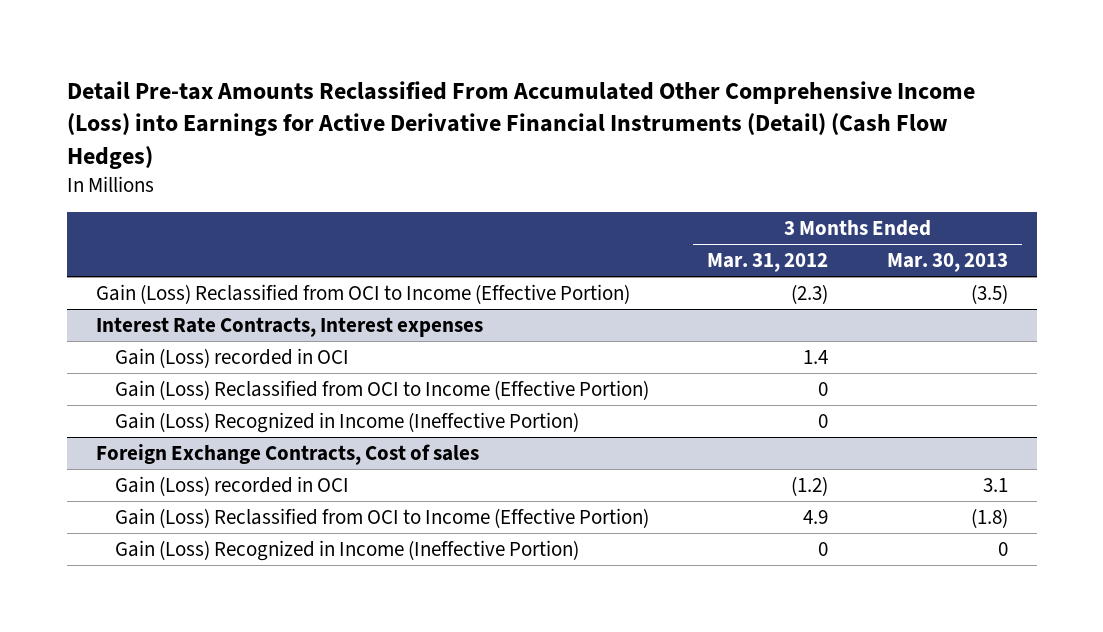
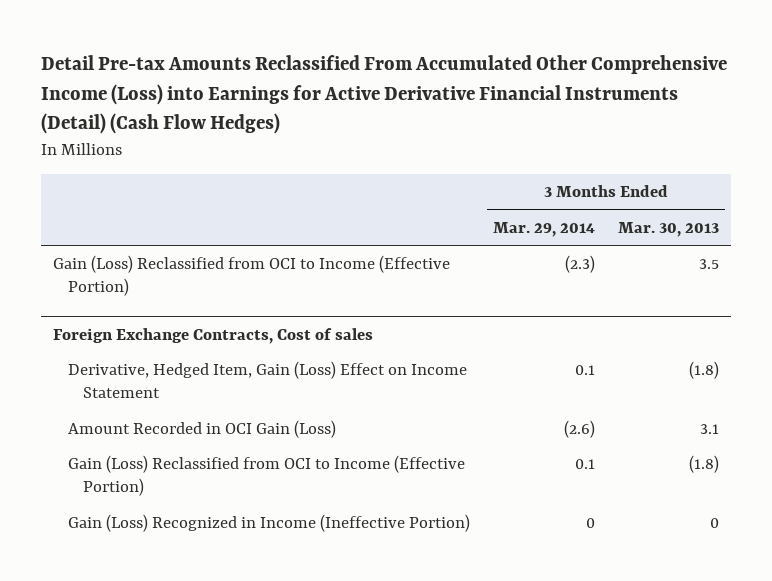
- | 3 Months Ended Mar. 31, 2012 | 3 Months Ended Mar. 30, 2013
+ | 3 Months Ended Mar. 29, 2014 | 3 Months Ended Mar. 30, 2013
- Gain (Loss) Reclassified from OCI to Income (Effective Portion) | (2.3) | (3.5)
- Interest Rate Contracts, Interest expenses
- Gain (Loss) recorded in OCI | 1.4 |
- Gain (Loss) Reclassified from OCI to Income (Effective Portion) | 0 |
- Gain (Loss) Recognized in Income (Ineffective Portion) | 0 |
+ Gain (Loss) Reclassified from OCI to Income (Effective Portion) | (2.3) | 3.5
@ Foreign Exchange Contracts, Cost of sales
- Gain (Loss) recorded in OCI | (1.2) | 3.1
+ Derivative, Hedged Item, Gain (Loss) Effect on Income Statement | 0.1 | (1.8)
+ Amount Recorded in OCI Gain (Loss) | (2.6) | 3.1

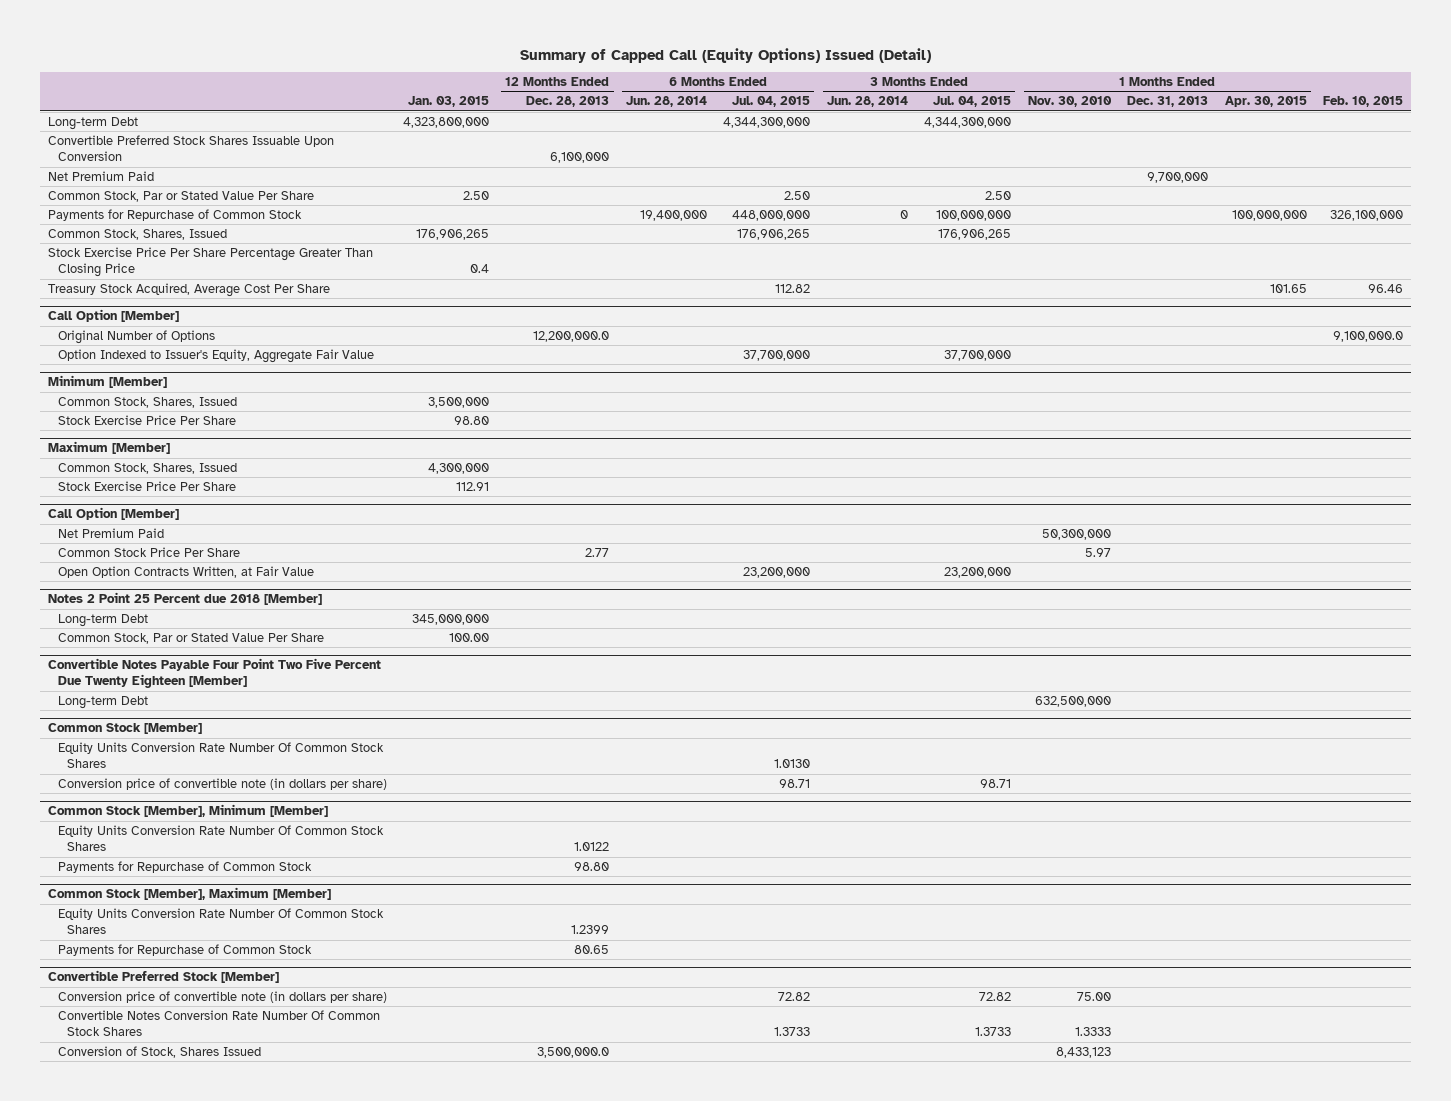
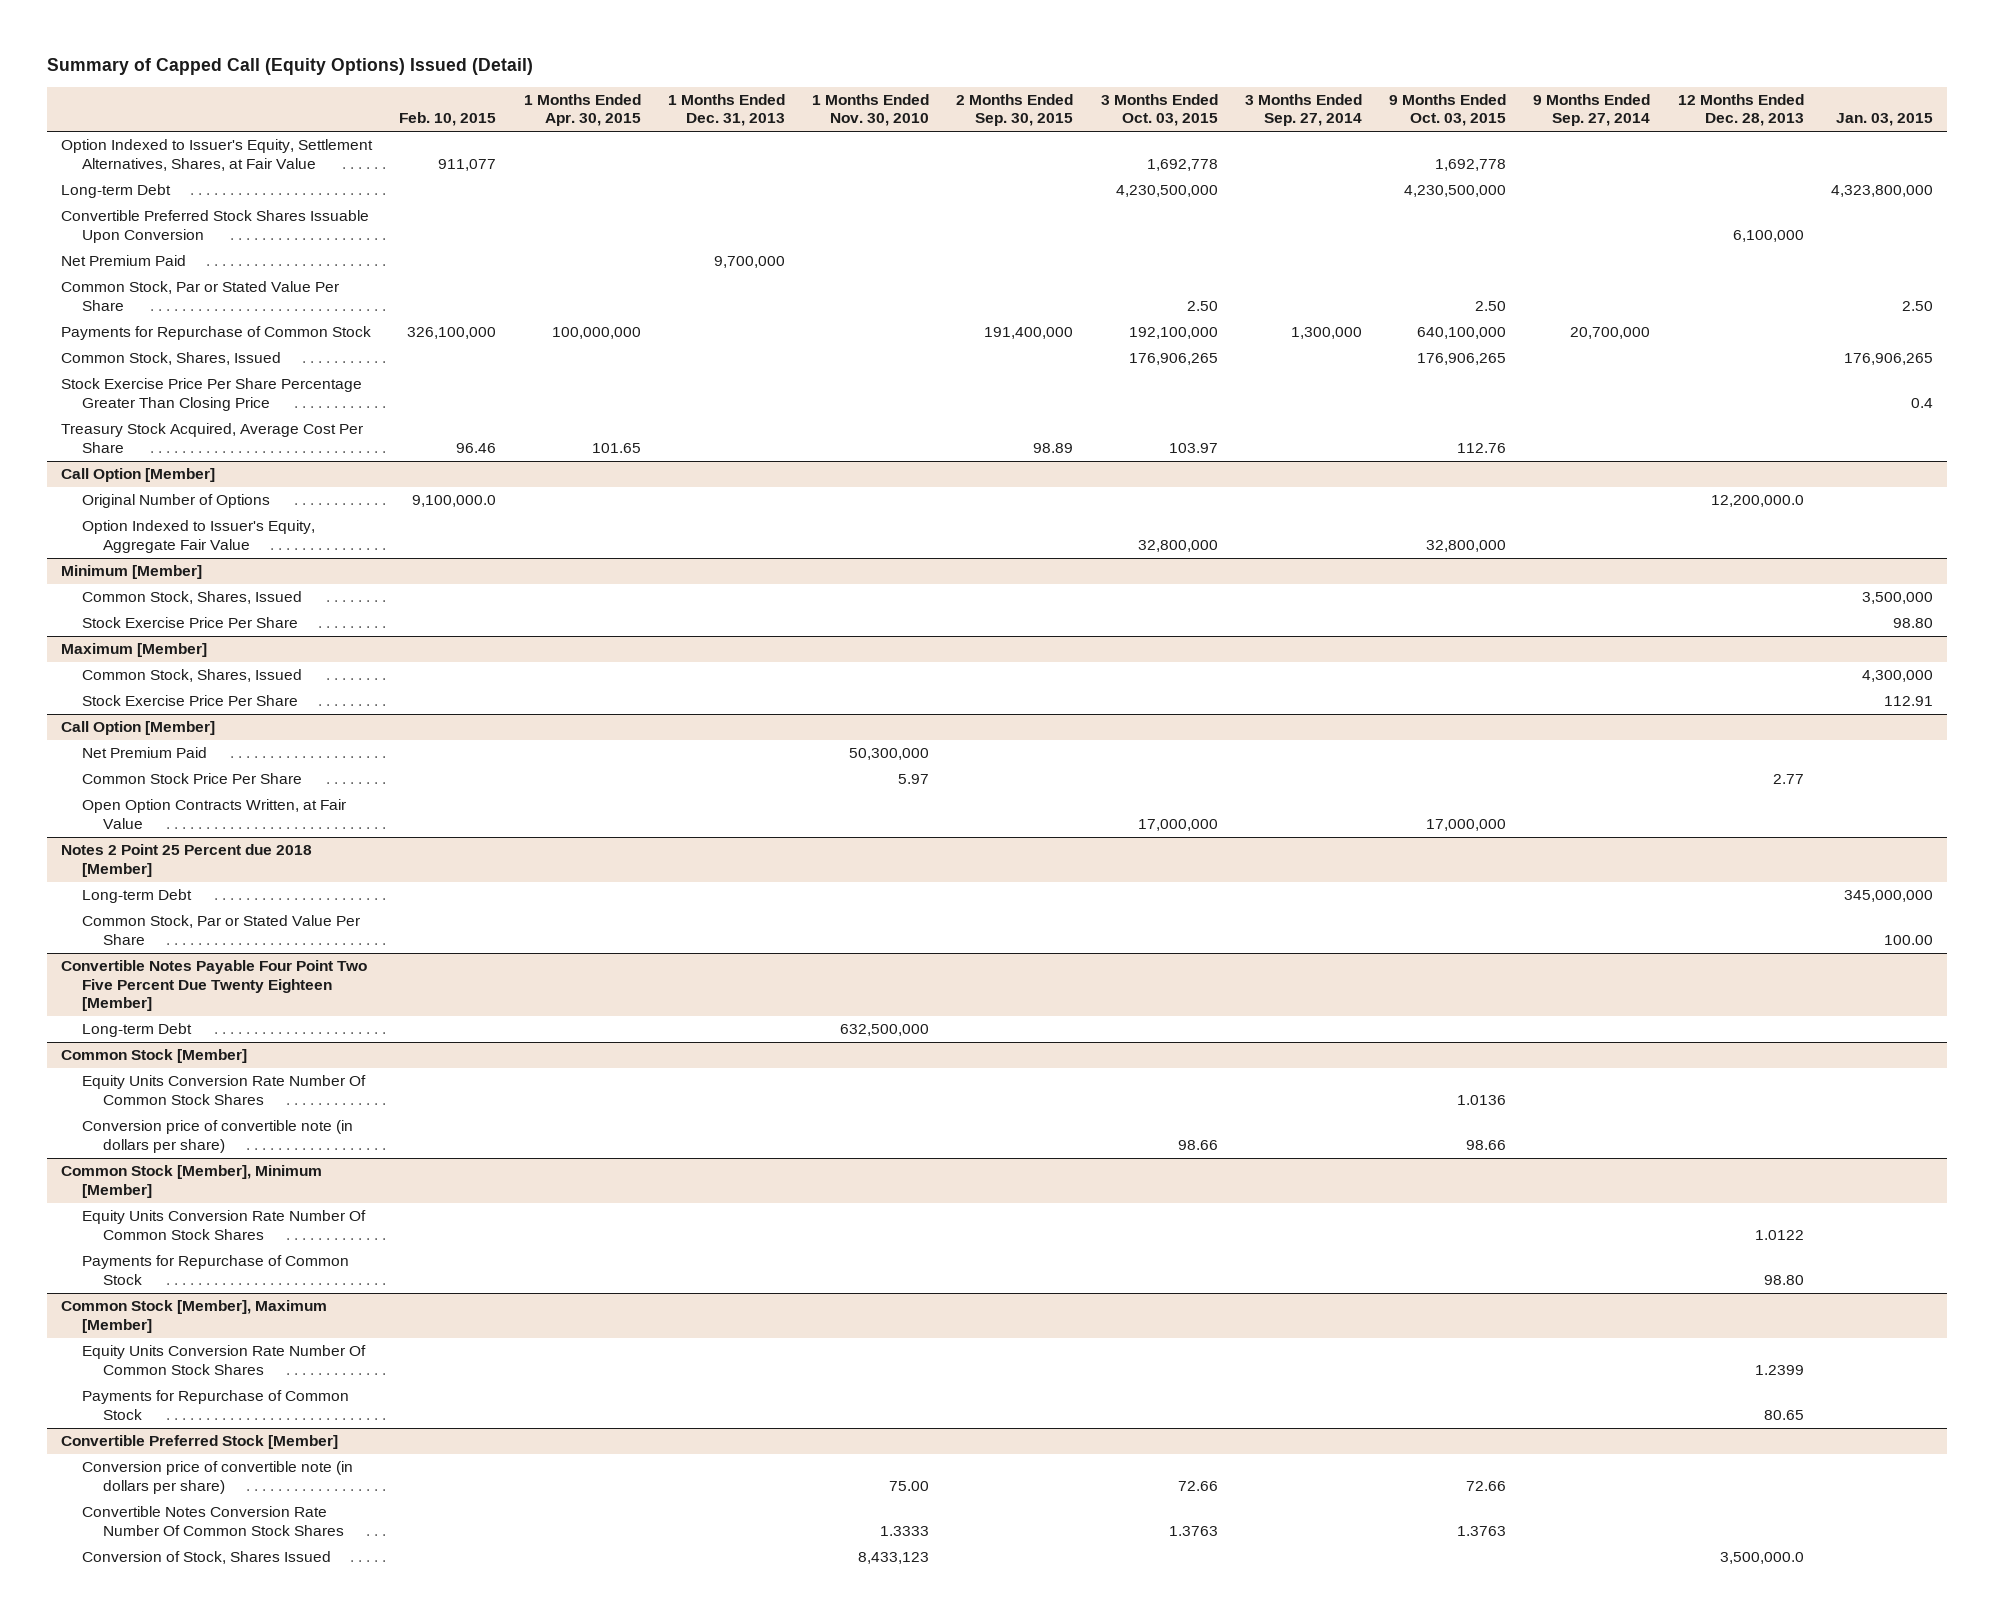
- | Jan. 03, 2015 | 12 Months Ended Dec. 28, 2013 | 6 Months Ended Jun. 28, 2014 | 6 Months Ended Jul. 04, 2015 | 3 Months Ended Jun. 28, 2014 | 3 Months Ended Jul. 04, 2015 | 1 Months Ended Nov. 30, 2010 | 1 Months Ended Dec. 31, 2013 | 1 Months Ended Apr. 30, 2015 | Feb. 10, 2015
+ | Feb. 10, 2015 | 1 Months Ended Apr. 30, 2015 | 1 Months Ended Dec. 31, 2013 | 1 Months Ended Nov. 30, 2010 | 2 Months Ended Sep. 30, 2015 | 3 Months Ended Oct. 03, 2015 | 3 Months Ended Sep. 27, 2014 | 9 Months Ended Oct. 03, 2015 | 9 Months Ended Sep. 27, 2014 | 12 Months Ended Dec. 28, 2013 | Jan. 03, 2015
+ Option Indexed to Issuer's Equity, Settlement Alternatives, Shares, at Fair Value | 911,077 | | | | | 1,692,778 | | 1,692,778 | | |

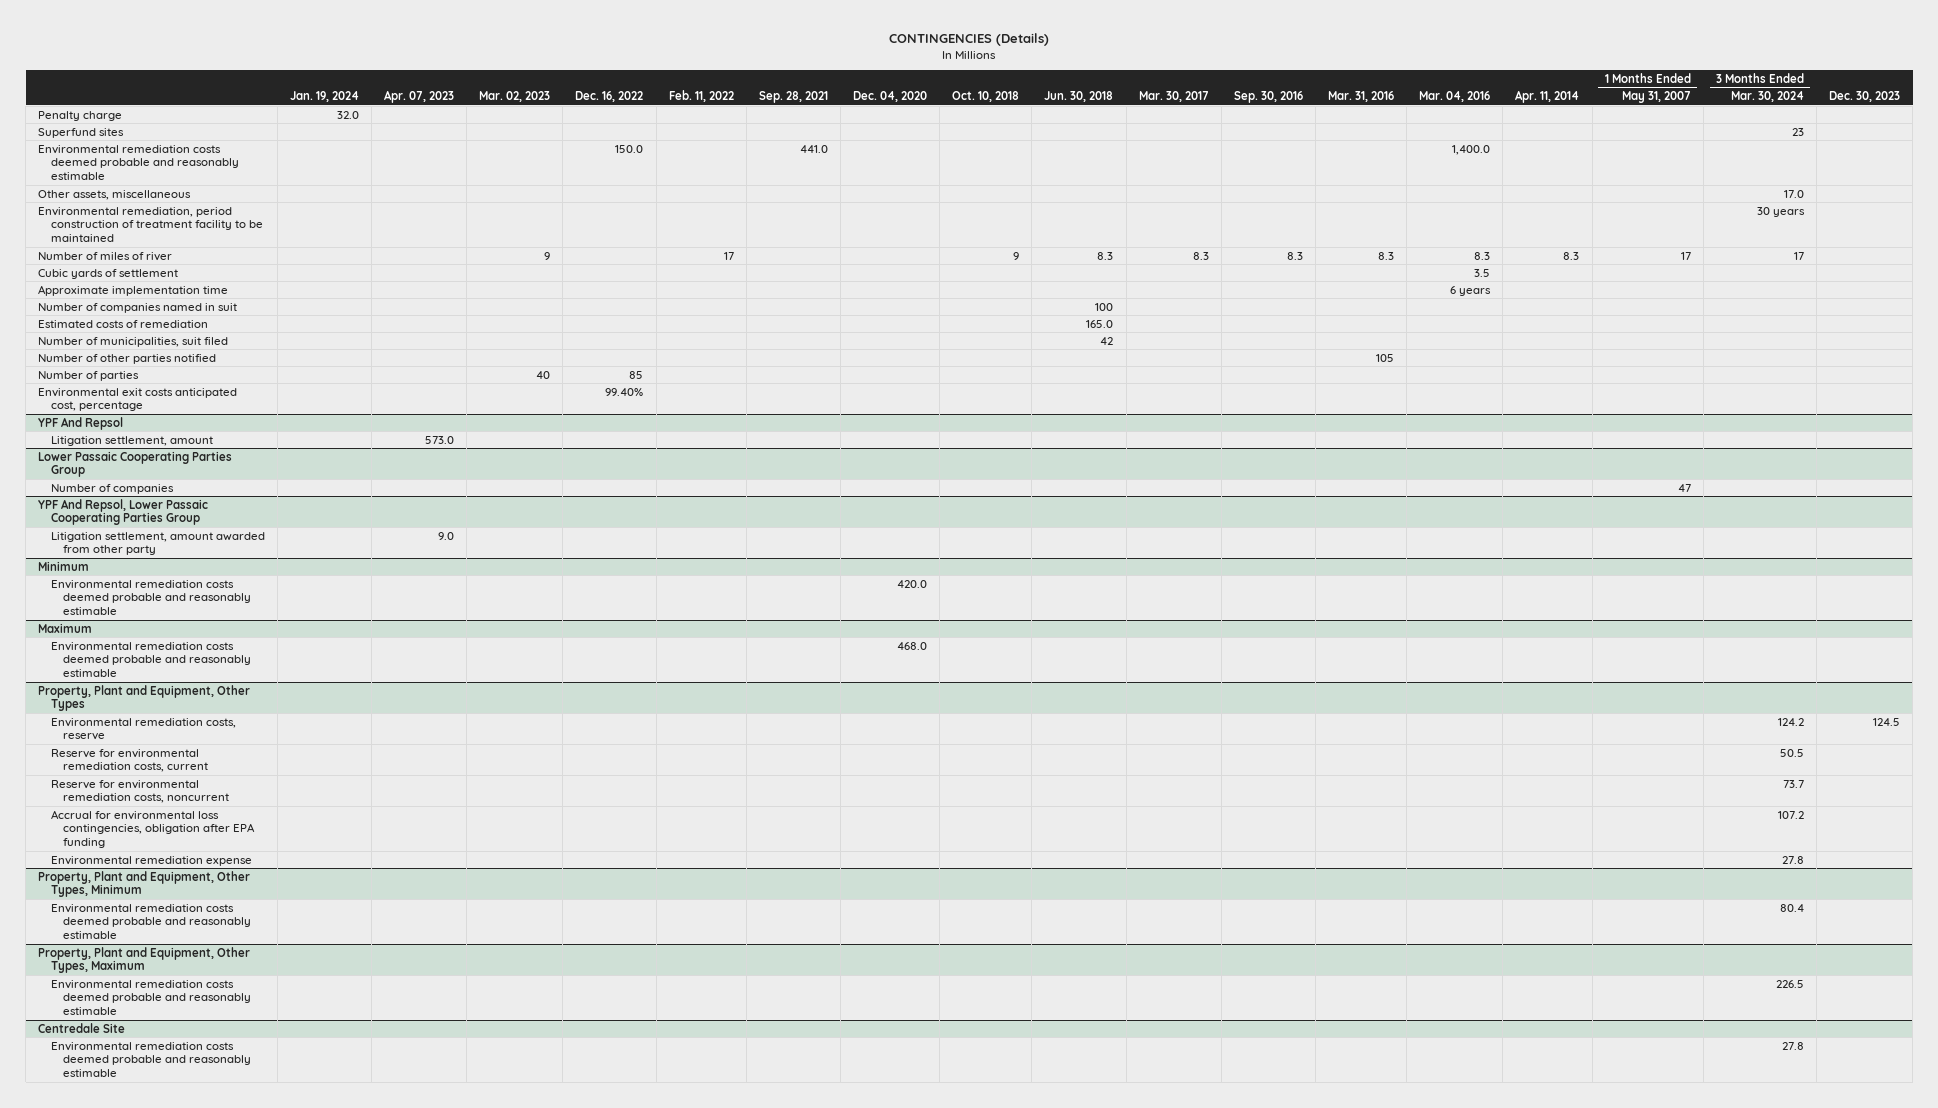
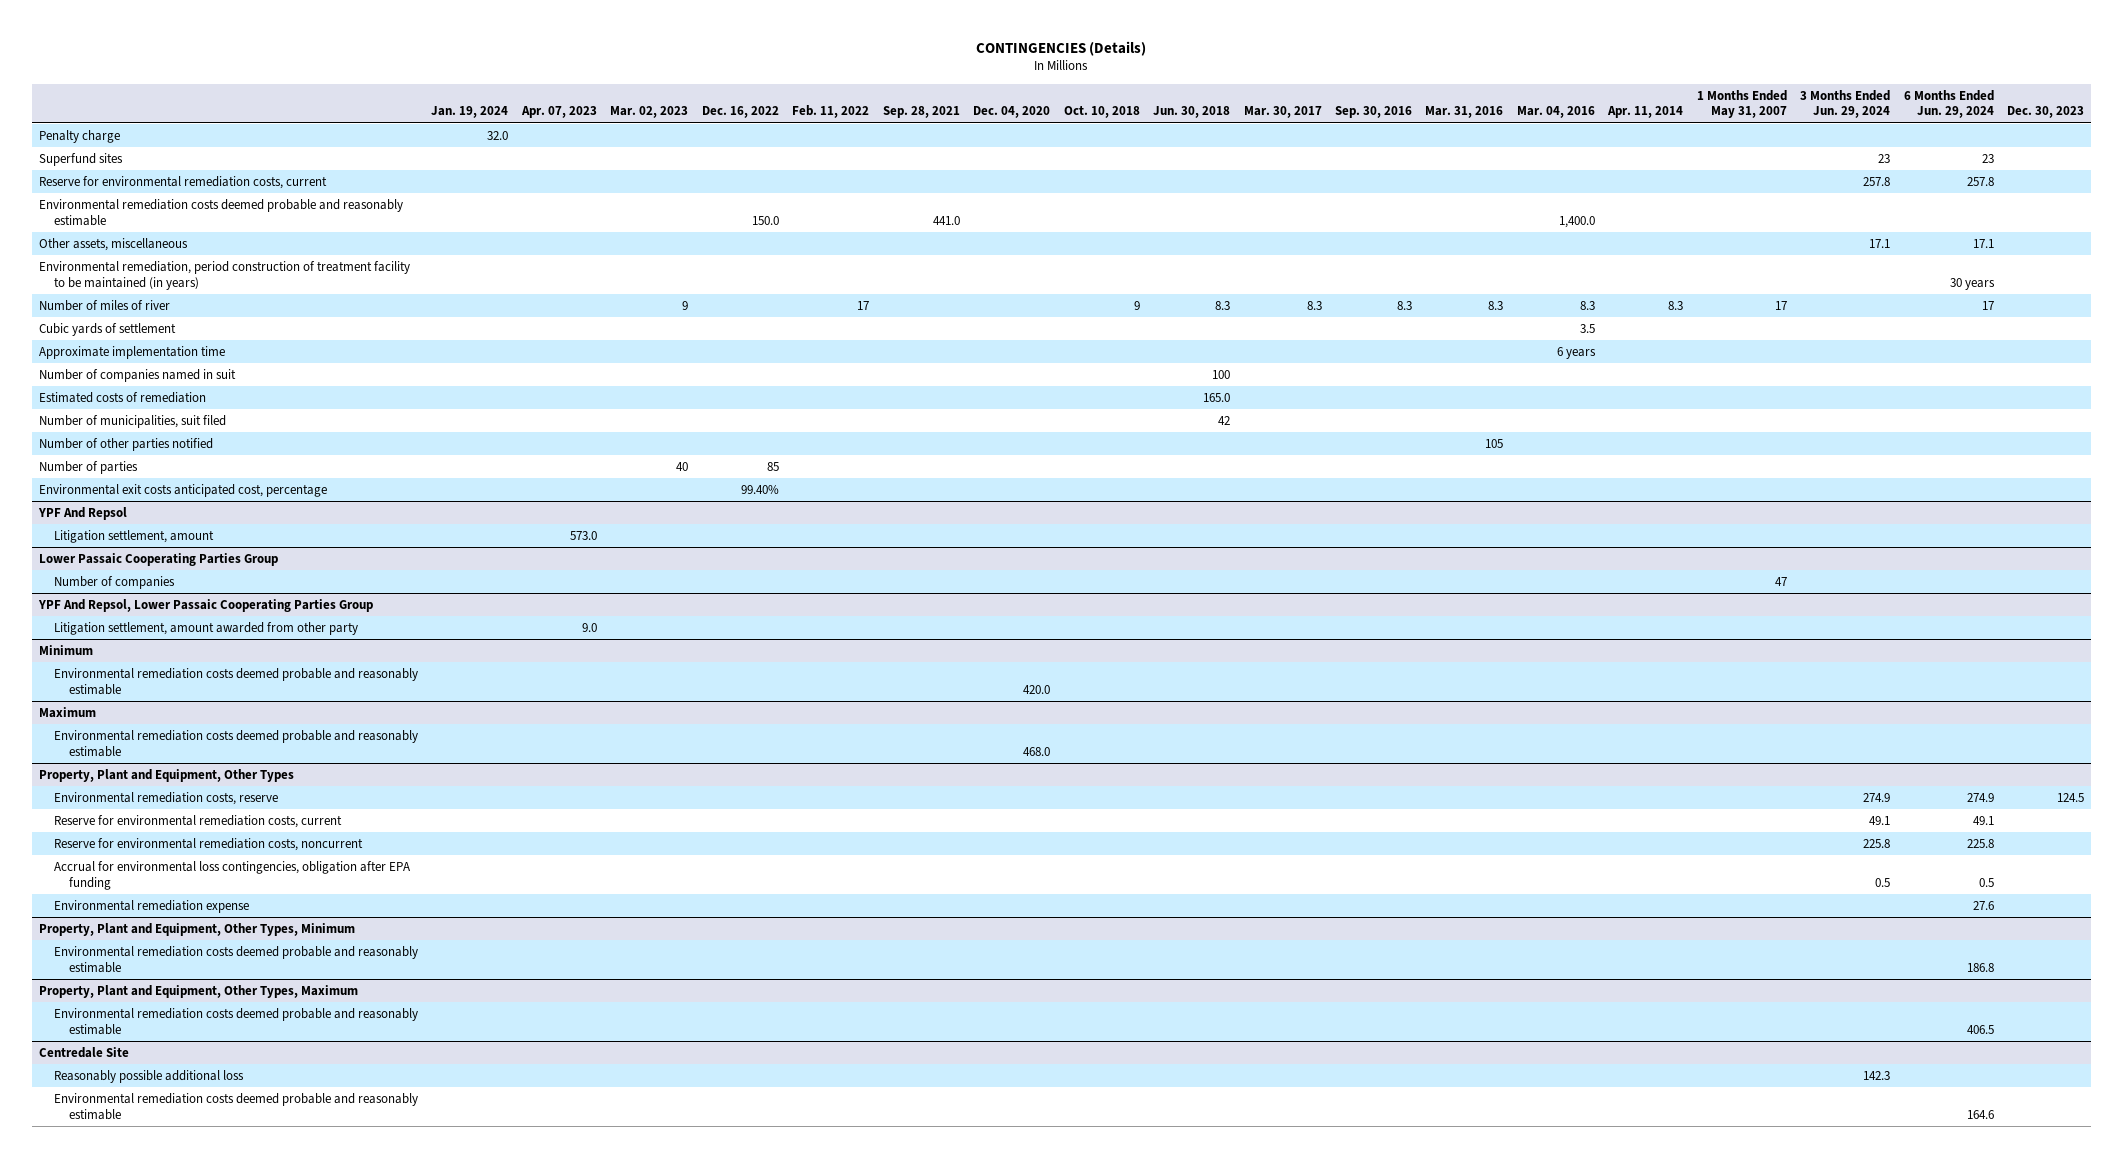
- | Jan. 19, 2024 | Apr. 07, 2023 | Mar. 02, 2023 | Dec. 16, 2022 | Feb. 11, 2022 | Sep. 28, 2021 | Dec. 04, 2020 | Oct. 10, 2018 | Jun. 30, 2018 | Mar. 30, 2017 | Sep. 30, 2016 | Mar. 31, 2016 | Mar. 04, 2016 | Apr. 11, 2014 | 1 Months Ended May 31, 2007 | 3 Months Ended Mar. 30, 2024 | Dec. 30, 2023
+ | Jan. 19, 2024 | Apr. 07, 2023 | Mar. 02, 2023 | Dec. 16, 2022 | Feb. 11, 2022 | Sep. 28, 2021 | Dec. 04, 2020 | Oct. 10, 2018 | Jun. 30, 2018 | Mar. 30, 2017 | Sep. 30, 2016 | Mar. 31, 2016 | Mar. 04, 2016 | Apr. 11, 2014 | 1 Months Ended May 31, 2007 | 3 Months Ended Jun. 29, 2024 | 6 Months Ended Jun. 29, 2024 | Dec. 30, 2023
+ Reserve for environmental remediation costs, current | | | | | | | | | | | | | | | | 257.8 | 257.8 |
- Environmental remediation, period construction of treatment facility to be maintained | | | | | | | | | | | | | | | | 30 years |
+ Environmental remediation, period construction of treatment facility to be maintained (in years) | | | | | | | | | | | | | | | | | 30 years |
@ Centredale Site
+ Reasonably possible additional loss | | | | | | | | | | | | | | | | 142.3 | |

